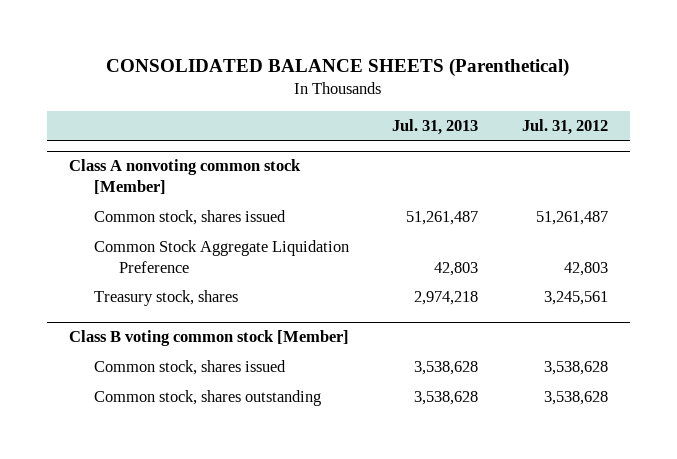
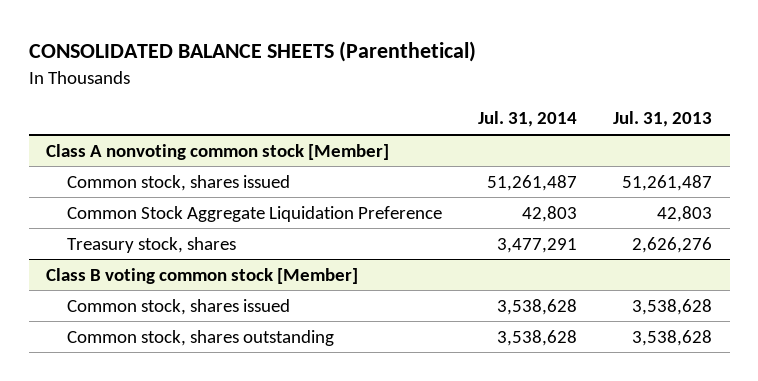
- | Jul. 31, 2013 | Jul. 31, 2012
+ | Jul. 31, 2014 | Jul. 31, 2013
@ Class A nonvoting common stock [Member]
- Treasury stock, shares | 2,974,218 | 3,245,561
+ Treasury stock, shares | 3,477,291 | 2,626,276

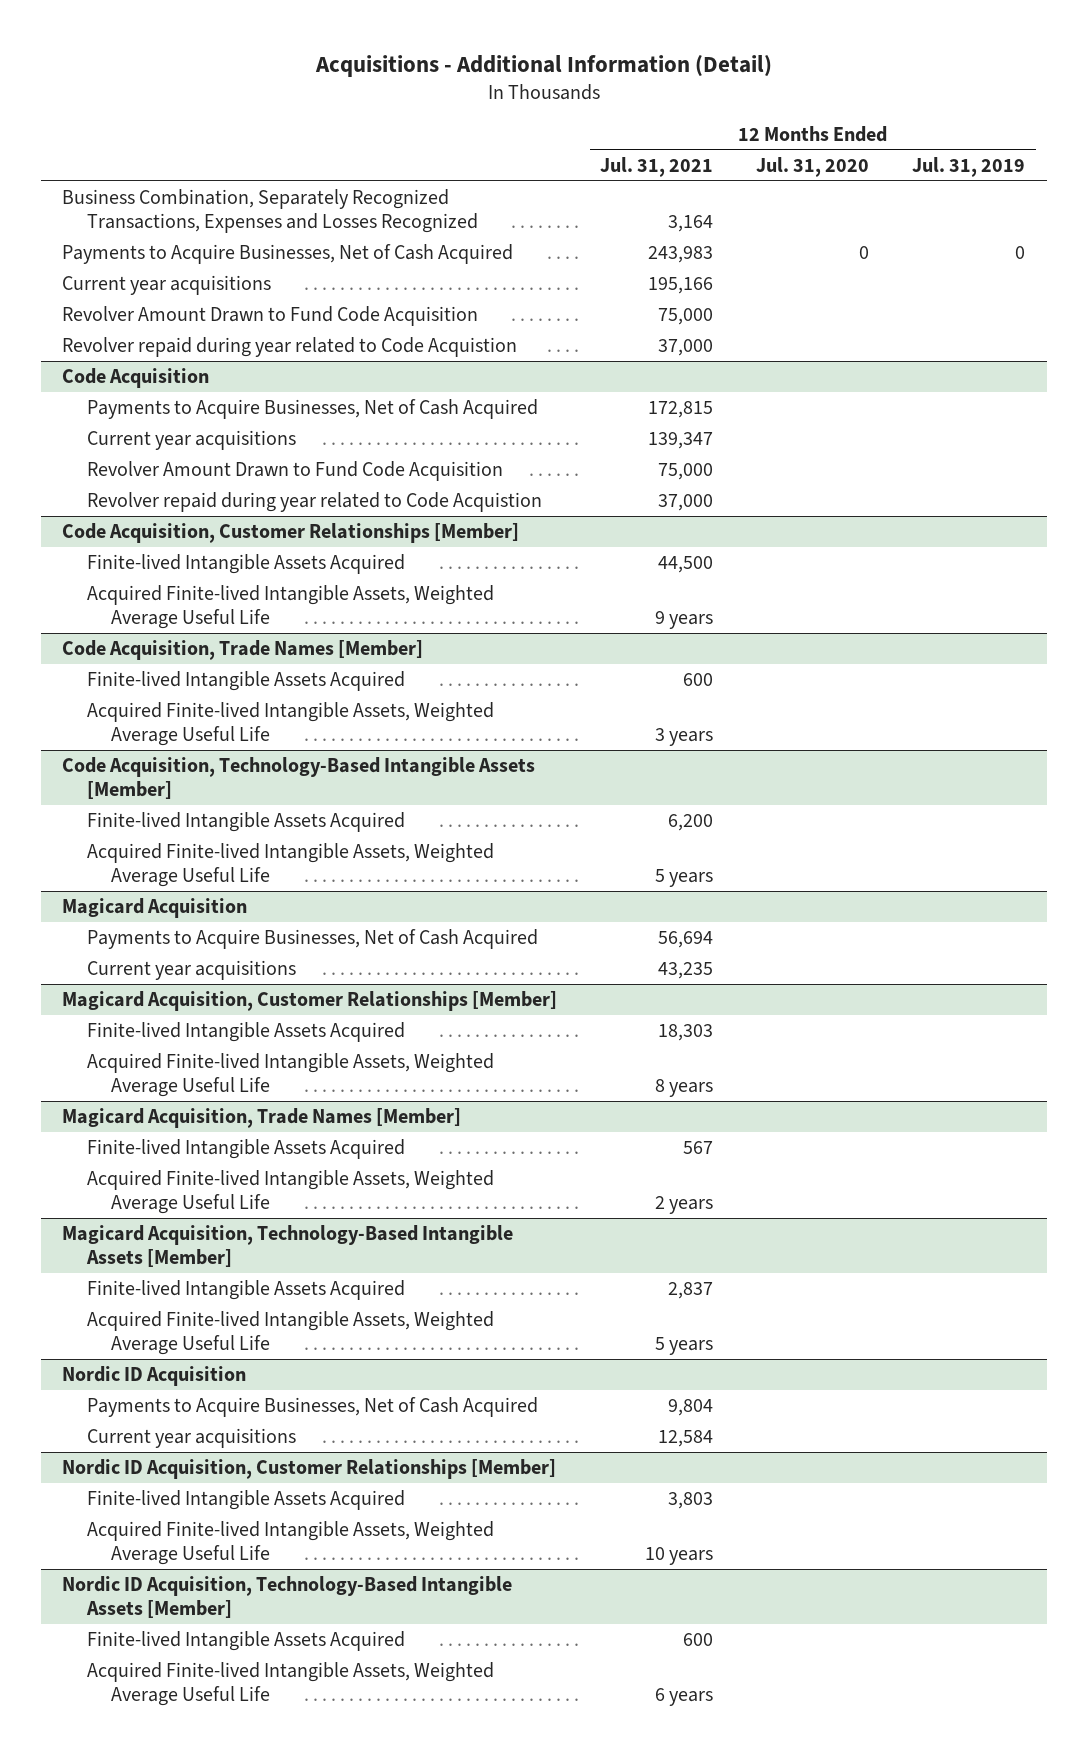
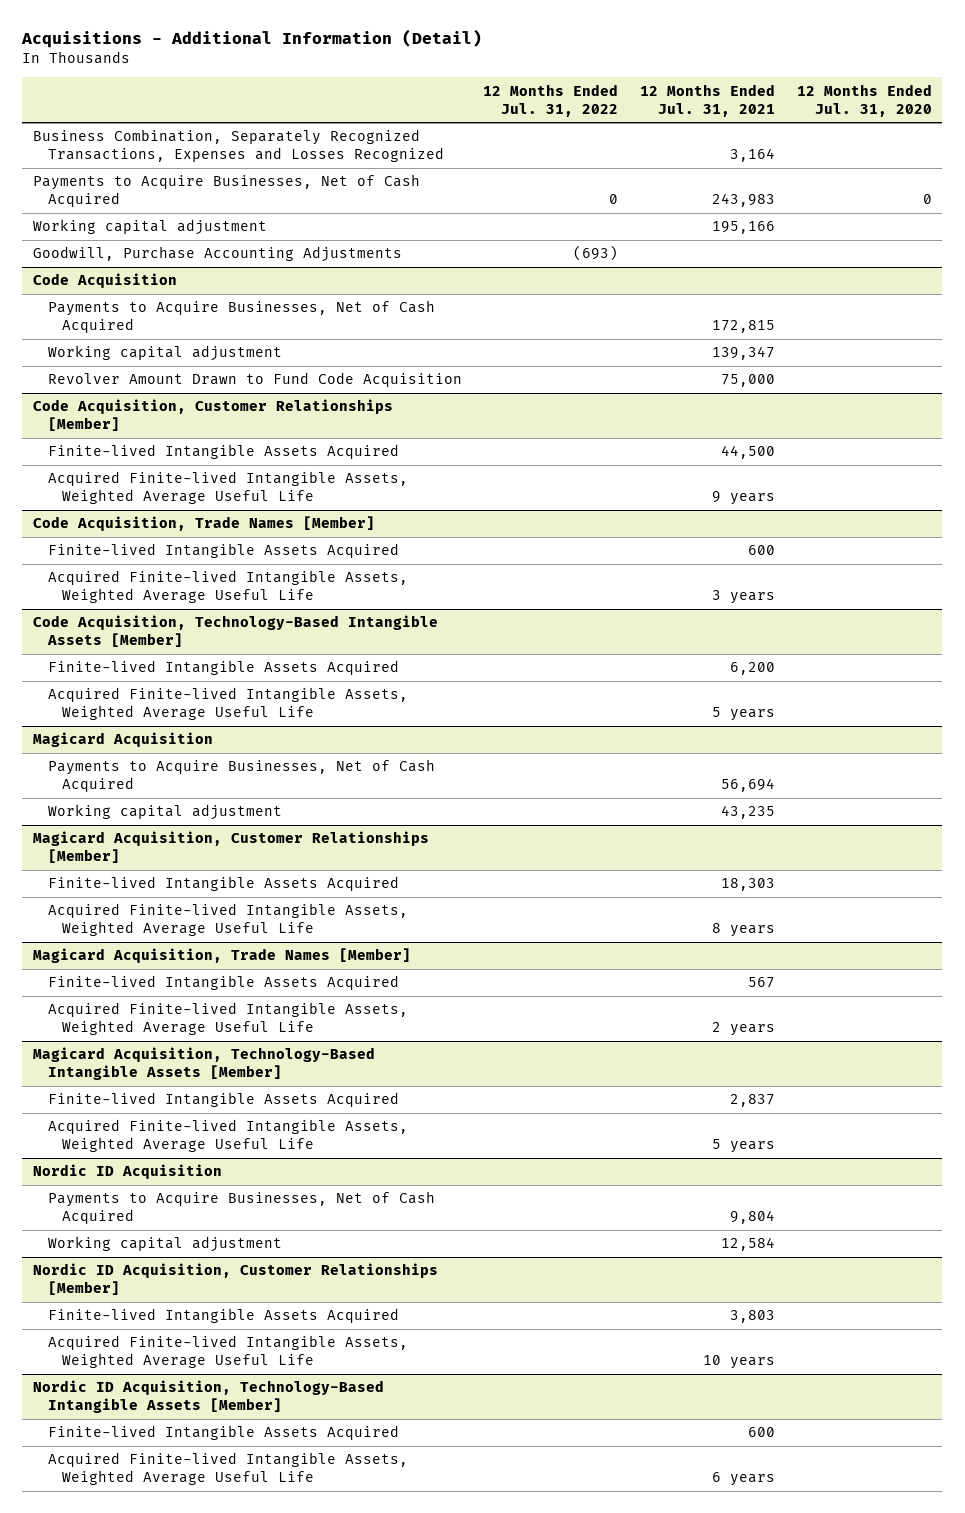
- | 12 Months Ended Jul. 31, 2021 | 12 Months Ended Jul. 31, 2020 | 12 Months Ended Jul. 31, 2019
+ | 12 Months Ended Jul. 31, 2022 | 12 Months Ended Jul. 31, 2021 | 12 Months Ended Jul. 31, 2020
- Current year acquisitions | 195,166 | |
- Revolver Amount Drawn to Fund Code Acquisition | 75,000 | |
- Revolver repaid during year related to Code Acquistion | 37,000 | |
+ Working capital adjustment | | 195,166 |
+ Goodwill, Purchase Accounting Adjustments | (693) | |
@ Code Acquisition
- Current year acquisitions | 139,347 | |
+ Working capital adjustment | | 139,347 |
- Revolver repaid during year related to Code Acquistion | 37,000 | |
@ Magicard Acquisition
- Current year acquisitions | 43,235 | |
+ Working capital adjustment | | 43,235 |
@ Nordic ID Acquisition
- Current year acquisitions | 12,584 | |
+ Working capital adjustment | | 12,584 |

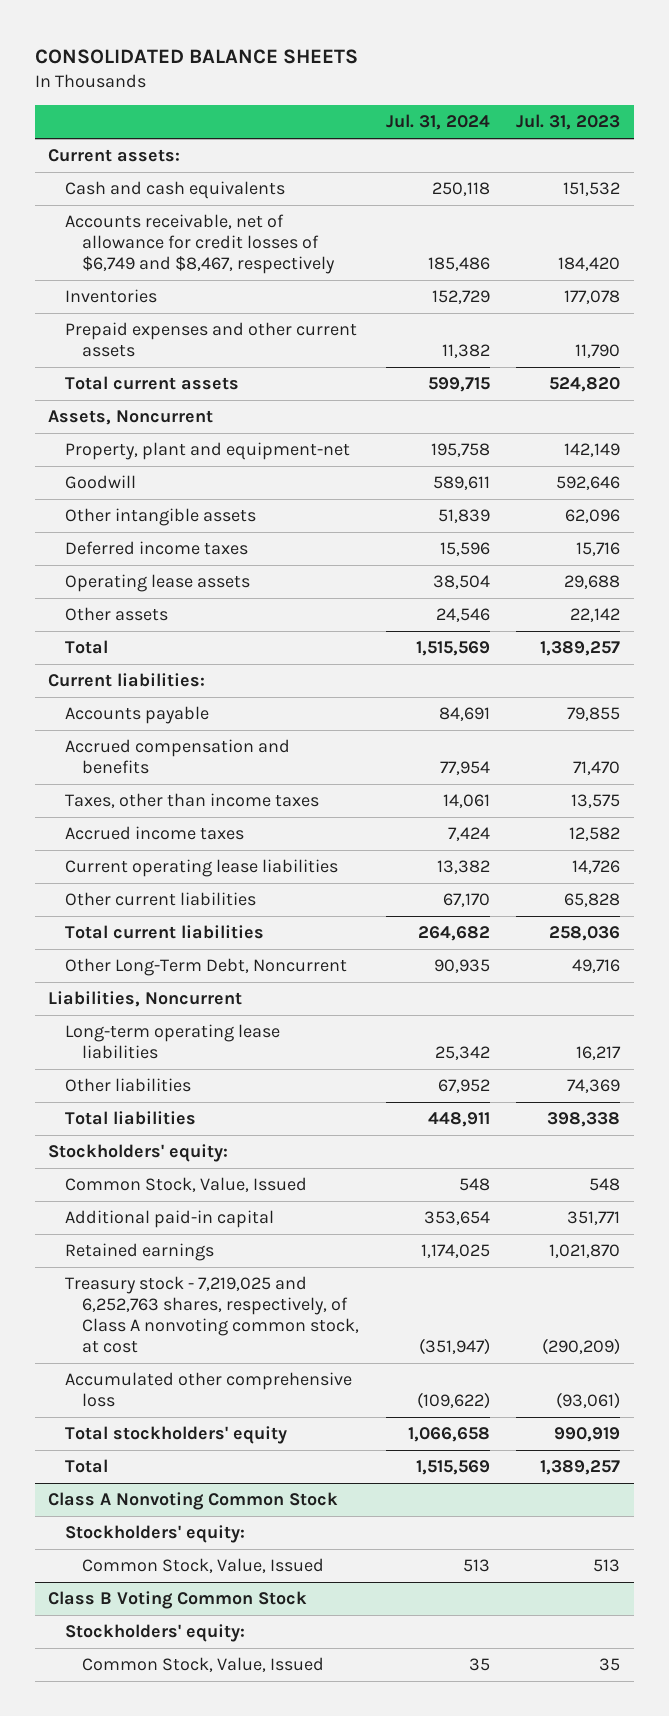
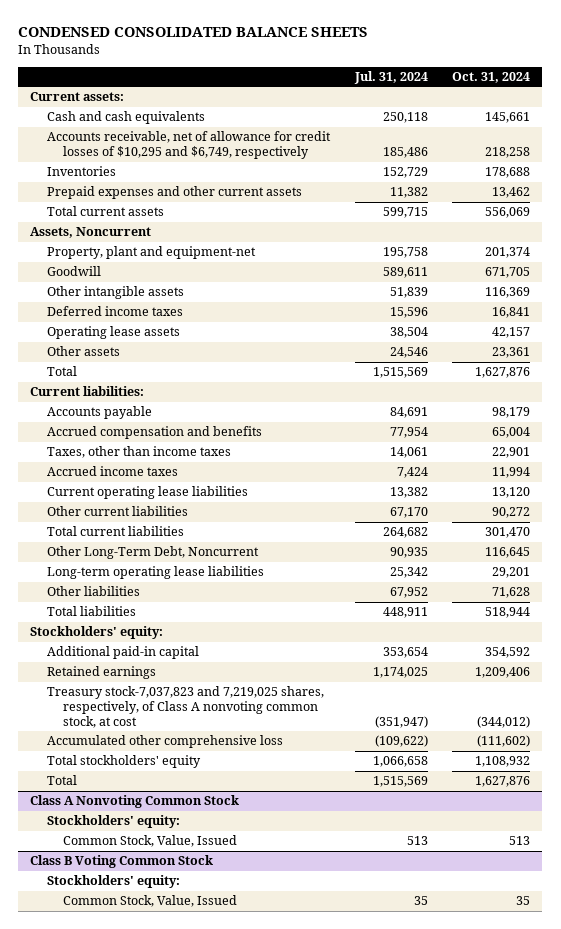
- CONSOLIDATED BALANCE SHEETS
+ CONDENSED CONSOLIDATED BALANCE SHEETS
- | Jul. 31, 2024 | Jul. 31, 2023
+ | Jul. 31, 2024 | Oct. 31, 2024
- Accounts receivable, net of allowance for credit losses of $6,749 and $8,467, respectively | 185,486 | 184,420
+ Accounts receivable, net of allowance for credit losses of $10,295 and $6,749, respectively | 185,486 | 218,258
- Liabilities, Noncurrent
- Common Stock, Value, Issued | 548 | 548
- Treasury stock - 7,219,025 and 6,252,763 shares, respectively, of Class A nonvoting common stock, at cost | (351,947) | (290,209)
+ Treasury stock-7,037,823 and 7,219,025 shares, respectively, of Class A nonvoting common stock, at cost | (351,947) | (344,012)

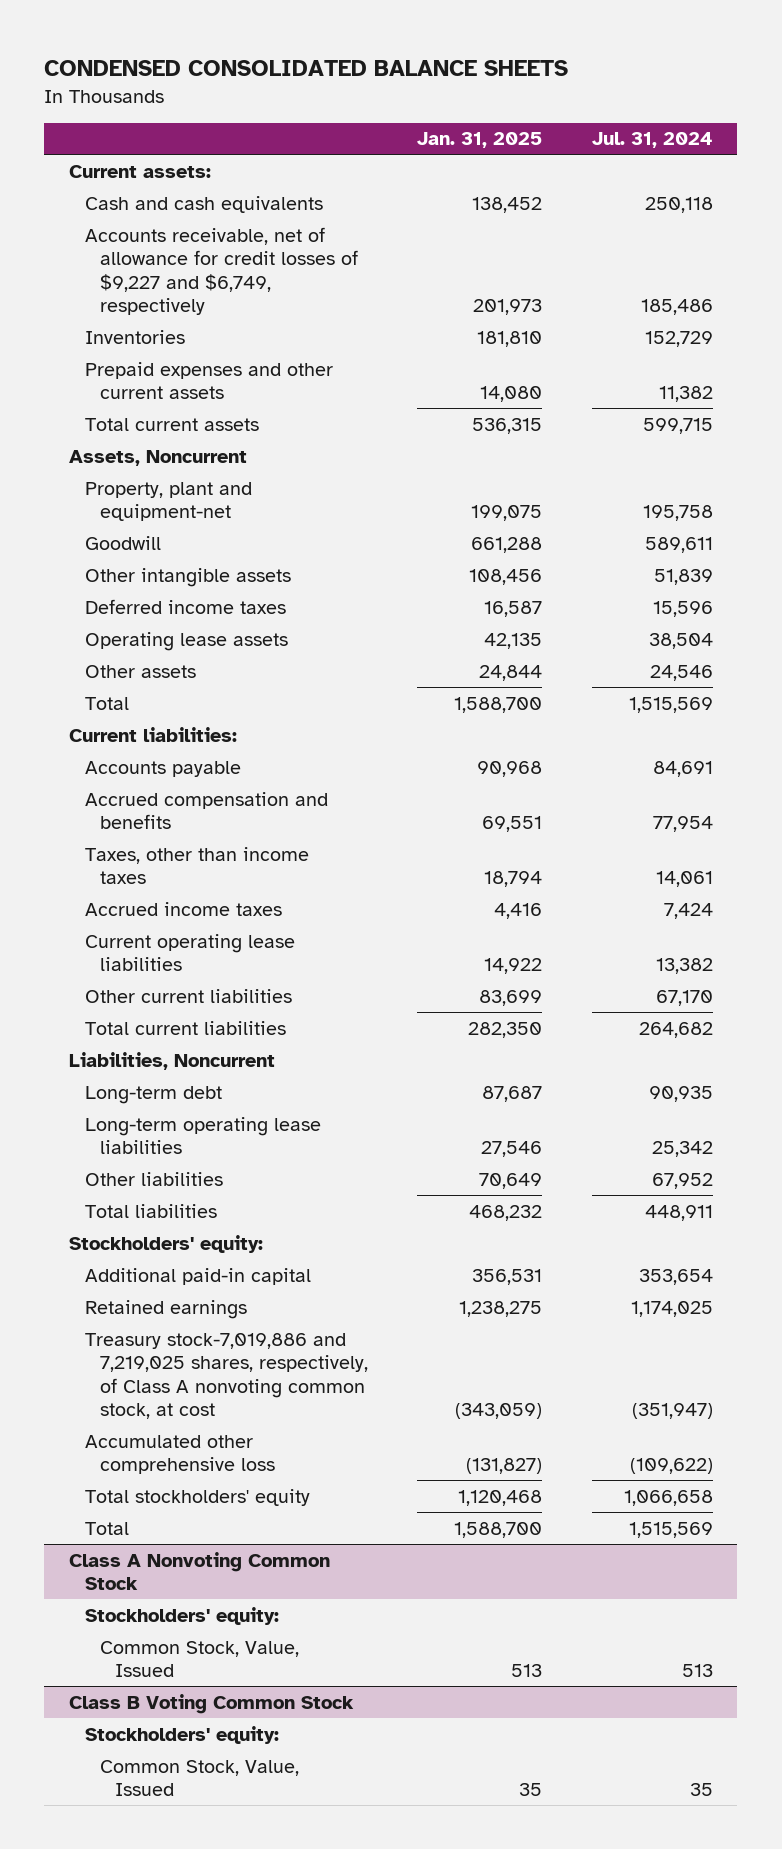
- | Jul. 31, 2024 | Oct. 31, 2024
+ | Jan. 31, 2025 | Jul. 31, 2024
- Accounts receivable, net of allowance for credit losses of $10,295 and $6,749, respectively | 185,486 | 218,258
+ Accounts receivable, net of allowance for credit losses of $9,227 and $6,749, respectively | 201,973 | 185,486
- Other Long-Term Debt, Noncurrent | 90,935 | 116,645
+ Liabilities, Noncurrent
+ Long-term debt | 87,687 | 90,935
- Treasury stock-7,037,823 and 7,219,025 shares, respectively, of Class A nonvoting common stock, at cost | (351,947) | (344,012)
+ Treasury stock-7,019,886 and 7,219,025 shares, respectively, of Class A nonvoting common stock, at cost | (343,059) | (351,947)

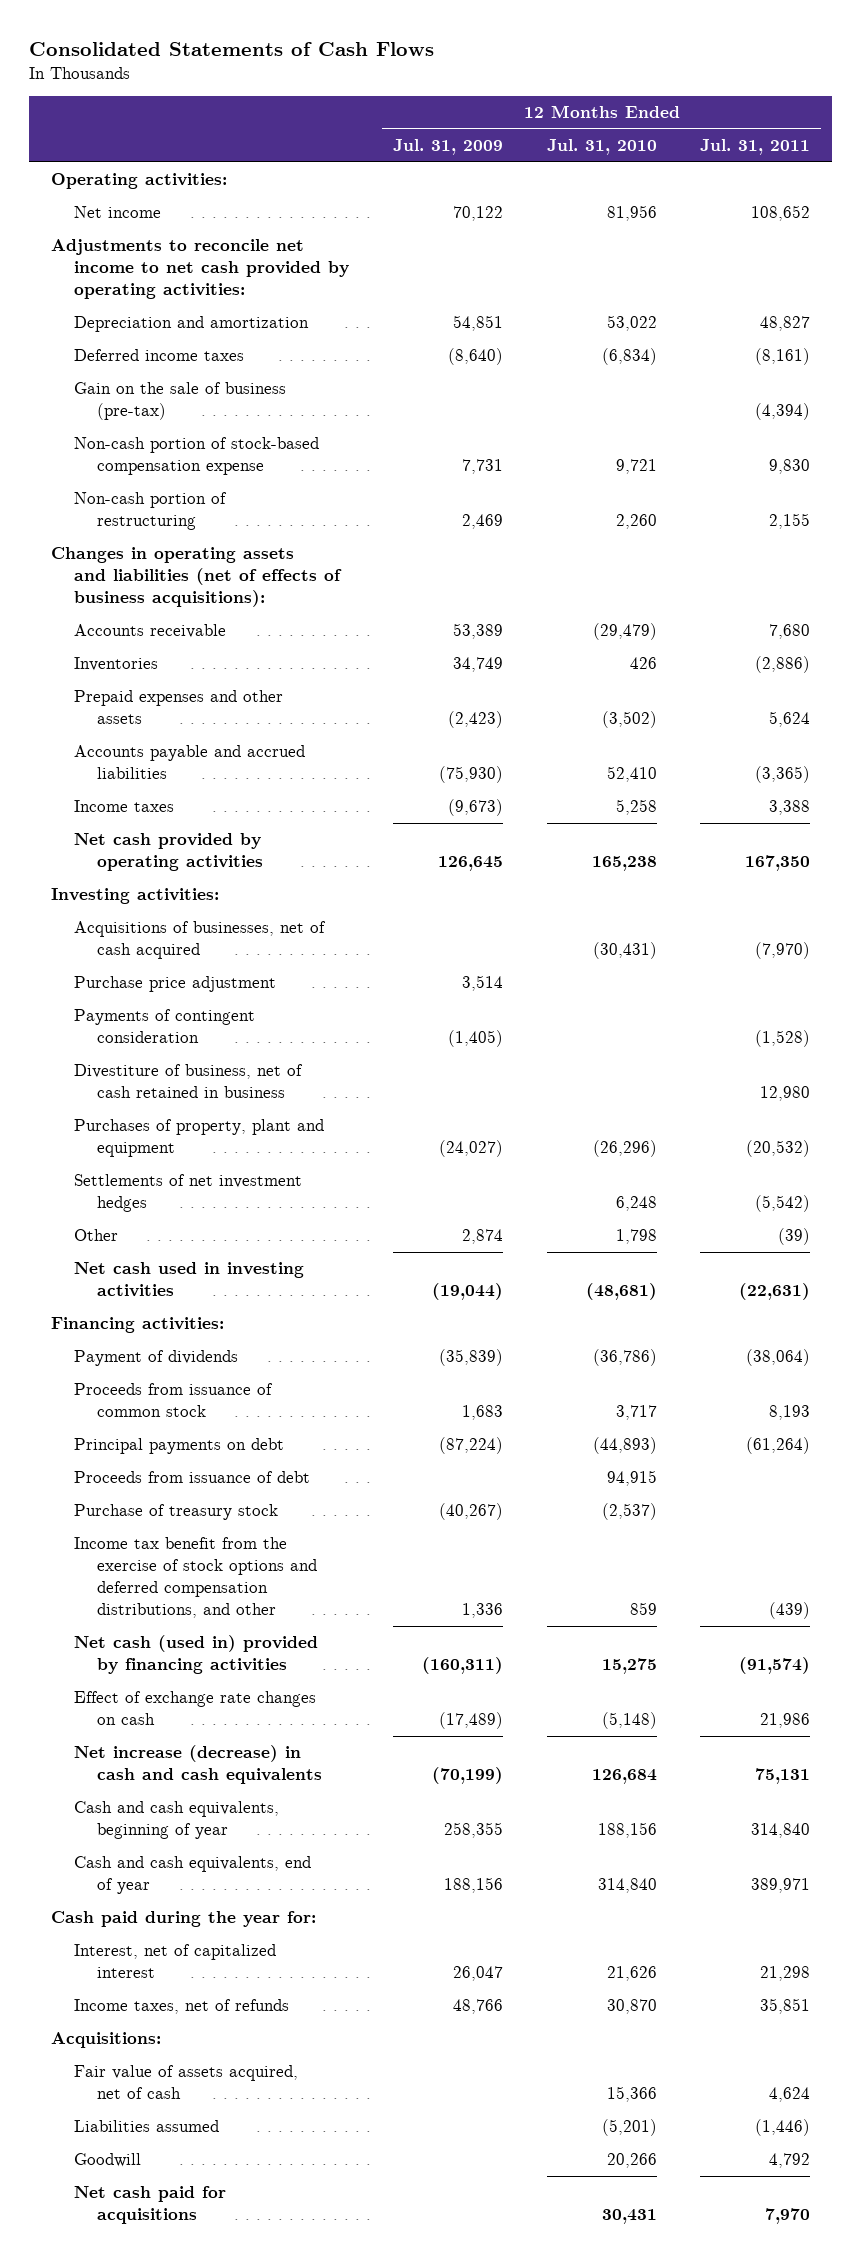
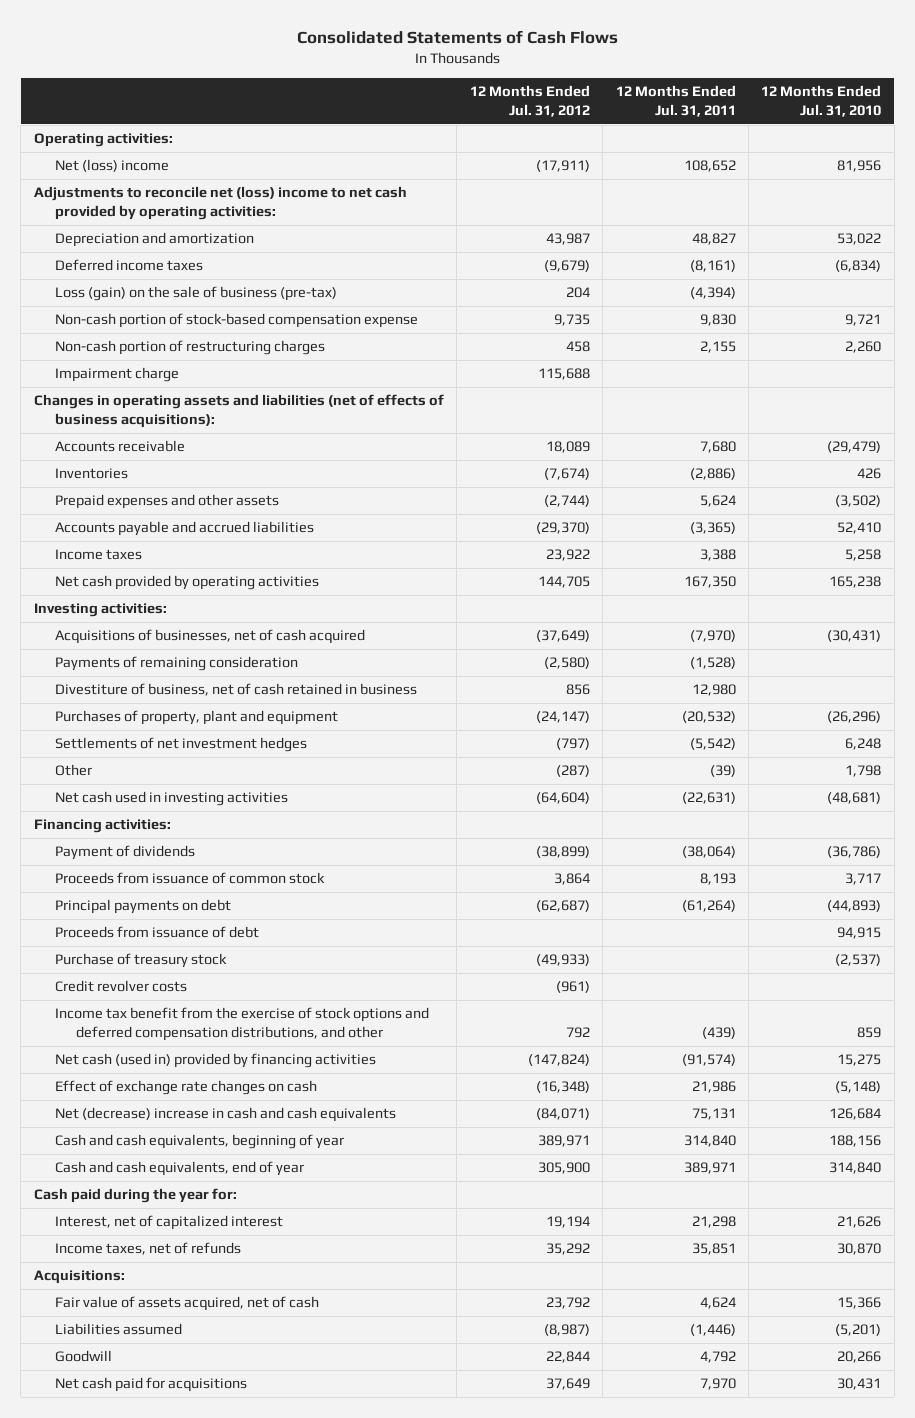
- | 12 Months Ended Jul. 31, 2009 | 12 Months Ended Jul. 31, 2010 | 12 Months Ended Jul. 31, 2011
+ | 12 Months Ended Jul. 31, 2012 | 12 Months Ended Jul. 31, 2011 | 12 Months Ended Jul. 31, 2010
- Net income | 70,122 | 81,956 | 108,652
- Adjustments to reconcile net income to net cash provided by operating activities:
+ Net (loss) income | (17,911) | 108,652 | 81,956
+ Adjustments to reconcile net (loss) income to net cash provided by operating activities:
- Gain on the sale of business (pre-tax) | | | (4,394)
+ Loss (gain) on the sale of business (pre-tax) | 204 | (4,394) |
- Non-cash portion of restructuring | 2,469 | 2,260 | 2,155
+ Non-cash portion of restructuring charges | 458 | 2,155 | 2,260
+ Impairment charge | 115,688 | |
- Purchase price adjustment | 3,514 | |
- Payments of contingent consideration | (1,405) | | (1,528)
+ Payments of remaining consideration | (2,580) | (1,528) |
+ Credit revolver costs | (961) | |
- Net increase (decrease) in cash and cash equivalents | (70,199) | 126,684 | 75,131
+ Net (decrease) increase in cash and cash equivalents | (84,071) | 75,131 | 126,684

